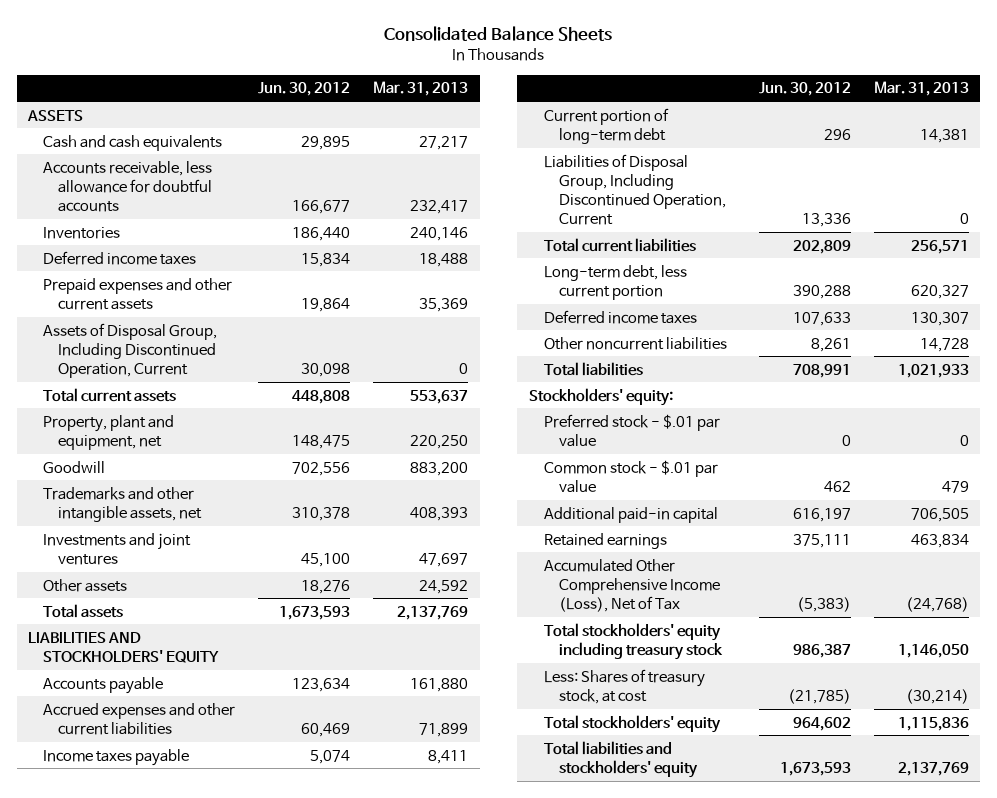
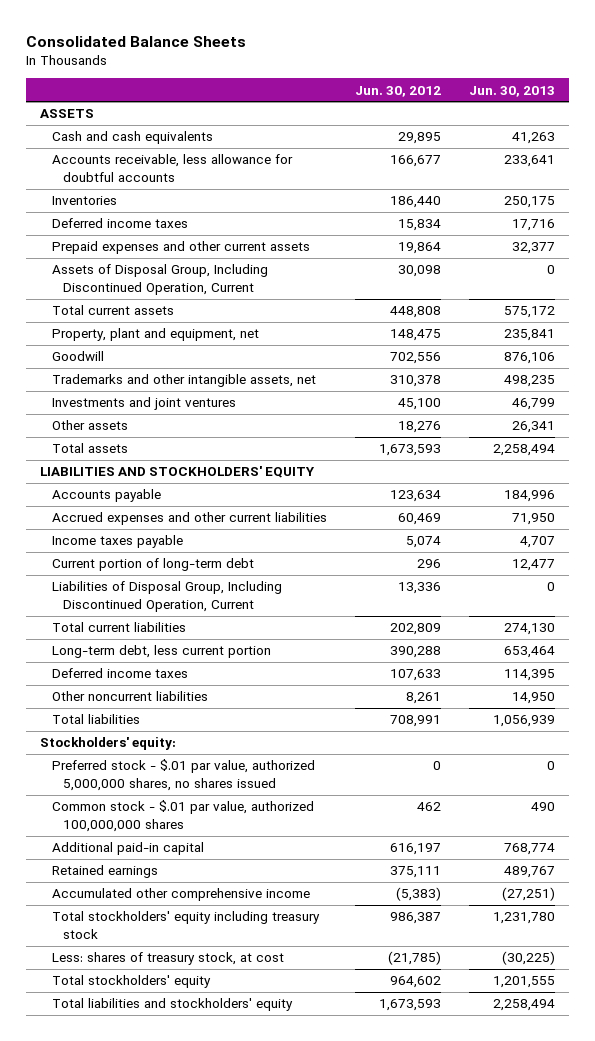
- | Jun. 30, 2012 | Mar. 31, 2013
+ | Jun. 30, 2012 | Jun. 30, 2013
- Preferred stock - $.01 par value | 0 | 0
- Common stock - $.01 par value | 462 | 479
+ Preferred stock - $.01 par value, authorized 5,000,000 shares, no shares issued | 0 | 0
+ Common stock - $.01 par value, authorized 100,000,000 shares | 462 | 490
- Accumulated Other Comprehensive Income (Loss), Net of Tax | (5,383) | (24,768)
+ Accumulated other comprehensive income | (5,383) | (27,251)
- Less: Shares of treasury stock, at cost | (21,785) | (30,214)
+ Less: shares of treasury stock, at cost | (21,785) | (30,225)

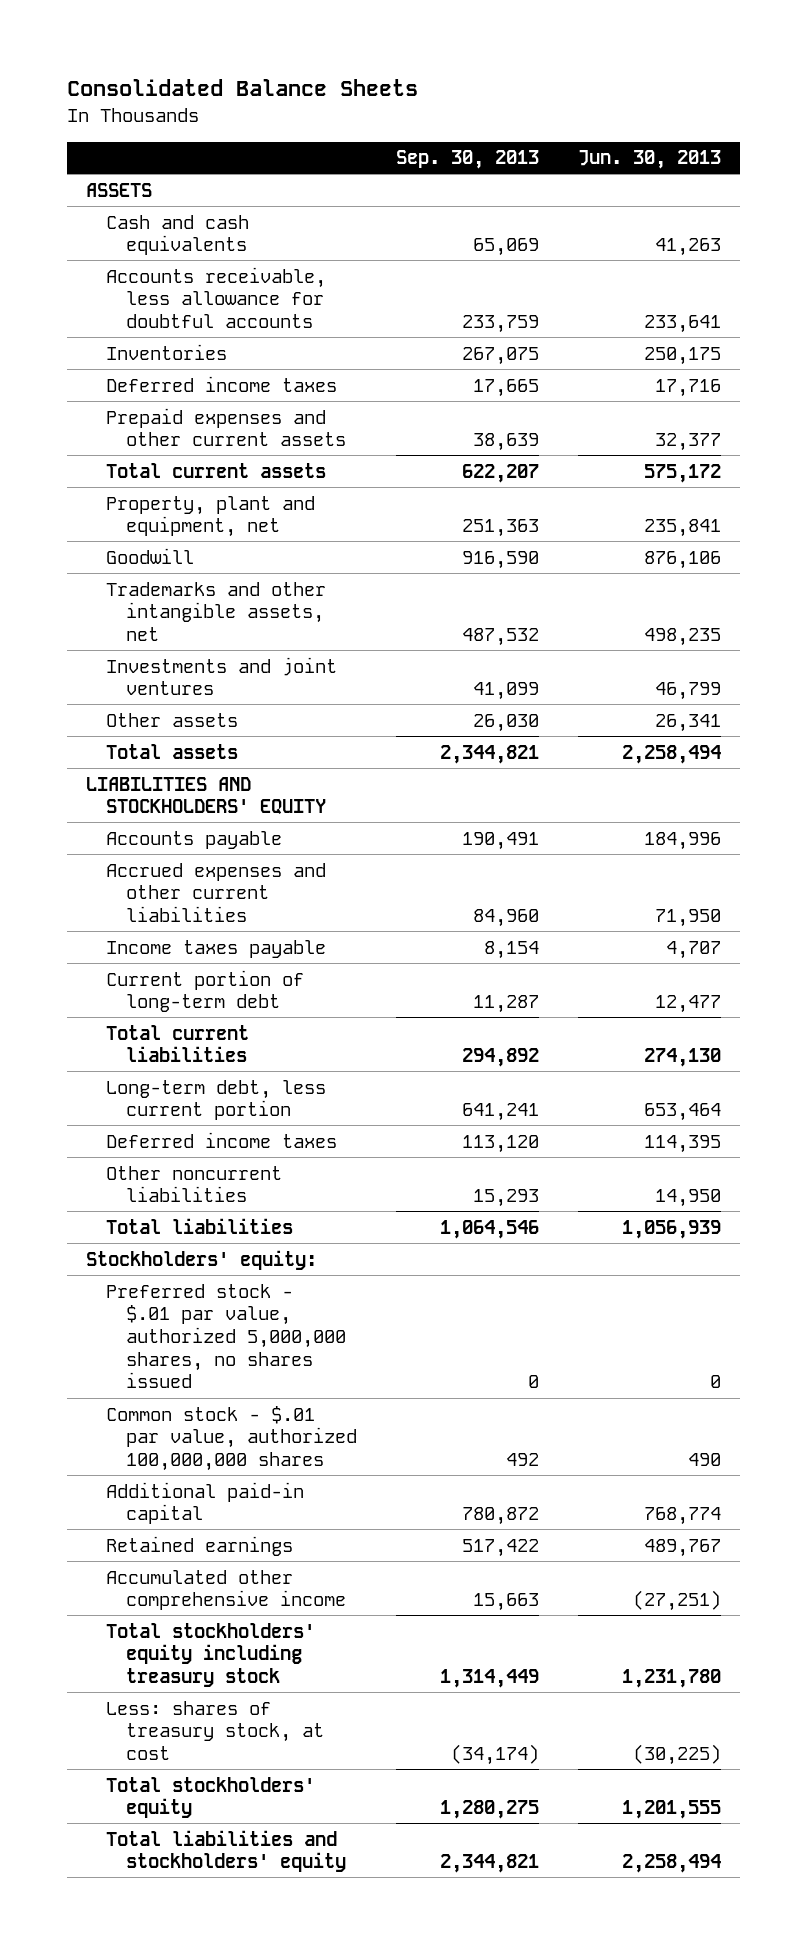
- | Jun. 30, 2012 | Jun. 30, 2013
+ | Sep. 30, 2013 | Jun. 30, 2013
- Assets of Disposal Group, Including Discontinued Operation, Current | 30,098 | 0
- Liabilities of Disposal Group, Including Discontinued Operation, Current | 13,336 | 0

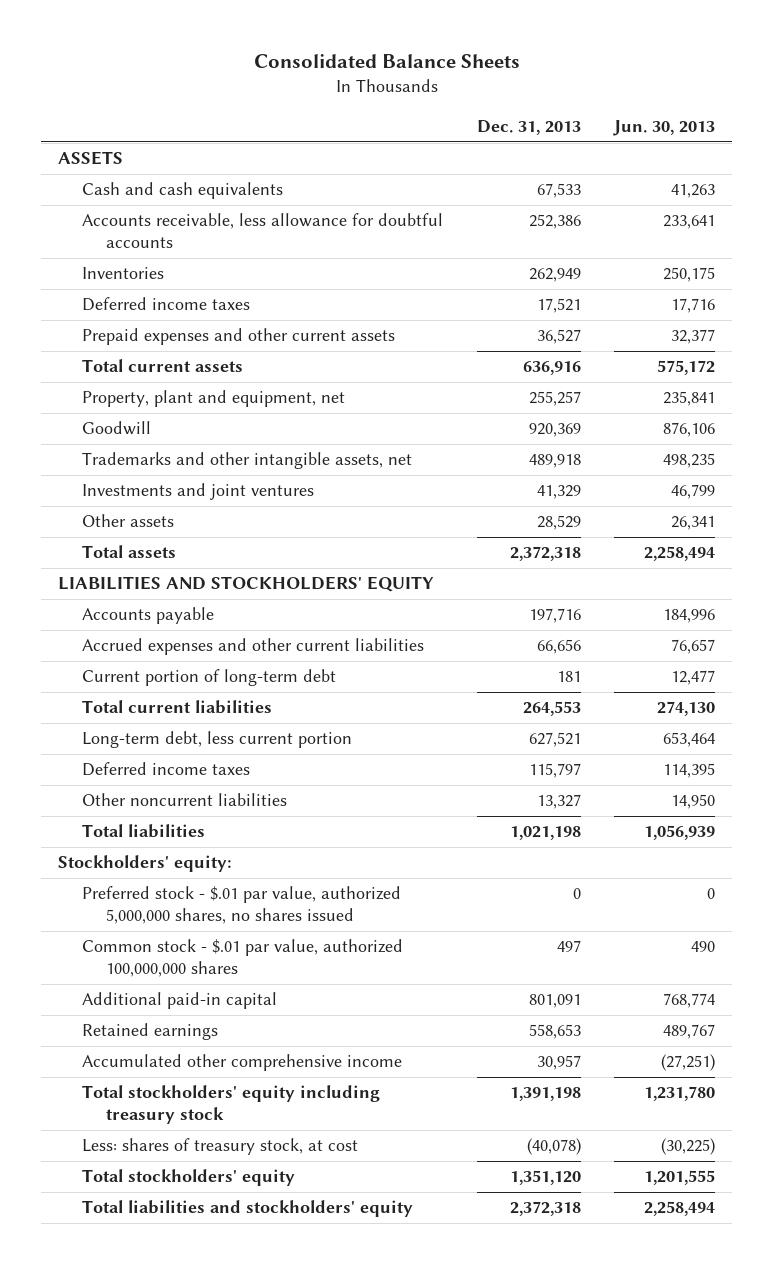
- | Sep. 30, 2013 | Jun. 30, 2013
+ | Dec. 31, 2013 | Jun. 30, 2013
- Accrued expenses and other current liabilities | 84,960 | 71,950
- Income taxes payable | 8,154 | 4,707
+ Accrued expenses and other current liabilities | 66,656 | 76,657

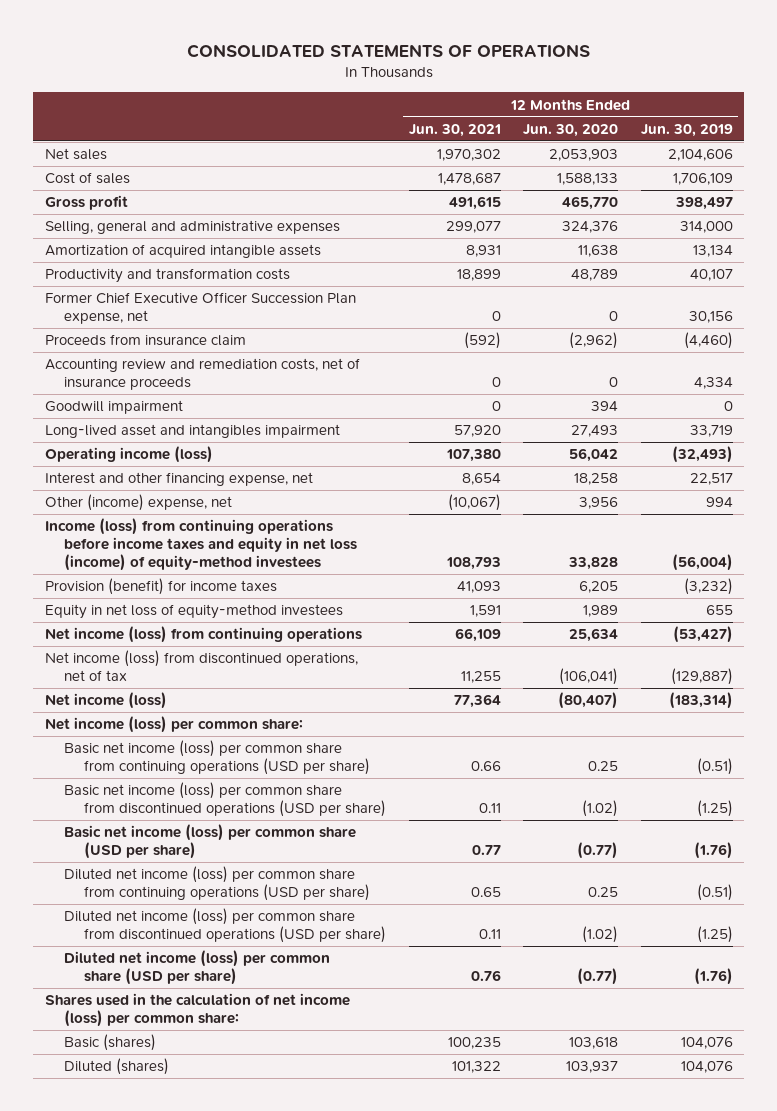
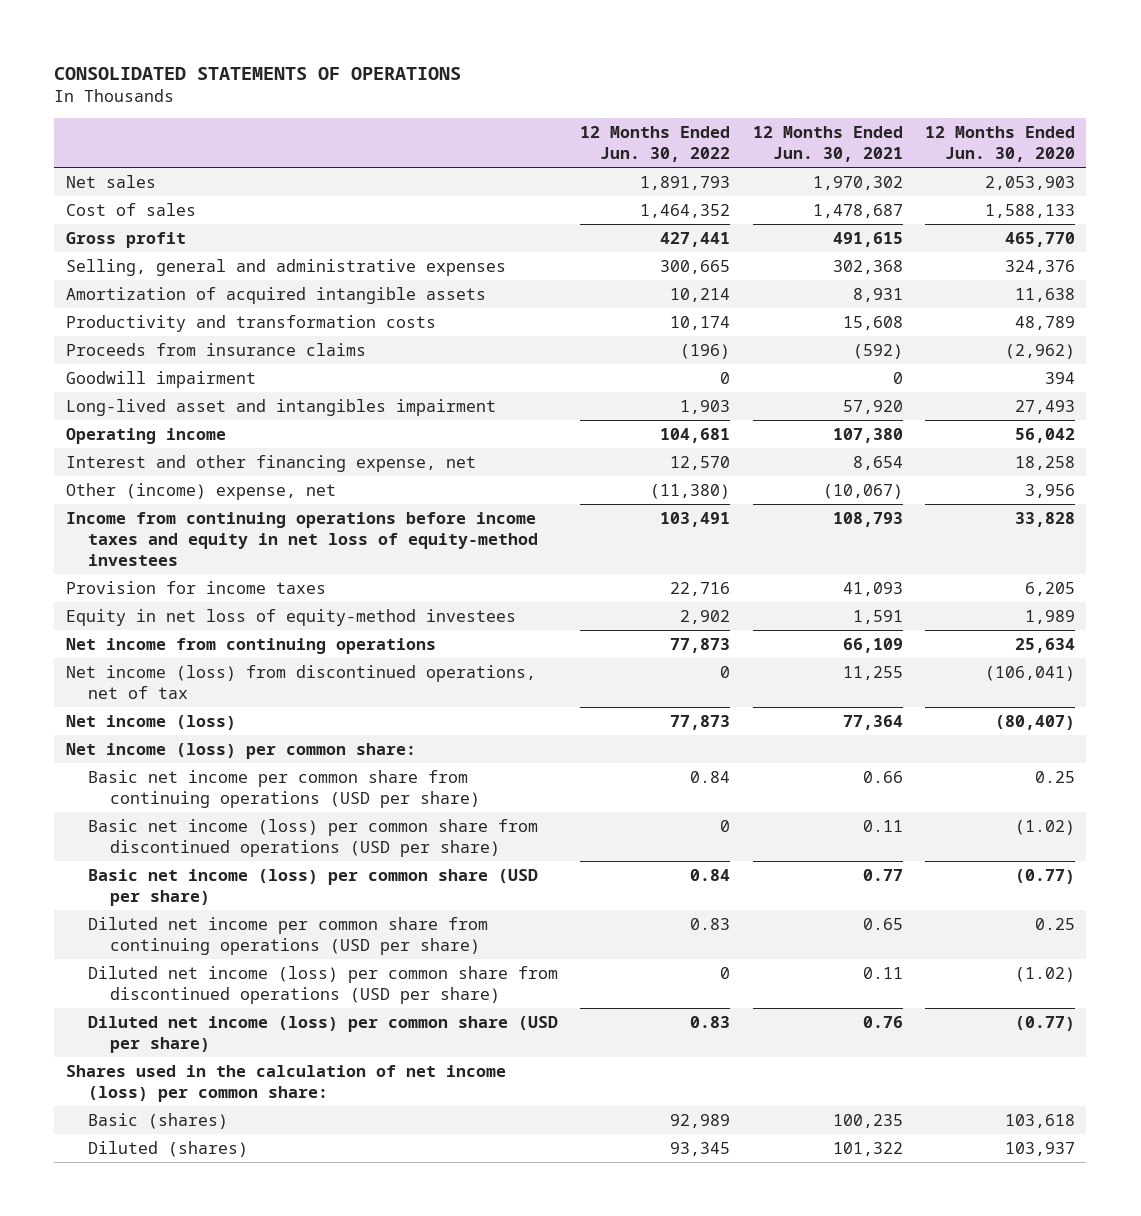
- | 12 Months Ended Jun. 30, 2021 | 12 Months Ended Jun. 30, 2020 | 12 Months Ended Jun. 30, 2019
+ | 12 Months Ended Jun. 30, 2022 | 12 Months Ended Jun. 30, 2021 | 12 Months Ended Jun. 30, 2020
- Selling, general and administrative expenses | 299,077 | 324,376 | 314,000
+ Selling, general and administrative expenses | 300,665 | 302,368 | 324,376
- Productivity and transformation costs | 18,899 | 48,789 | 40,107
- Former Chief Executive Officer Succession Plan expense, net | 0 | 0 | 30,156
- Proceeds from insurance claim | (592) | (2,962) | (4,460)
- Accounting review and remediation costs, net of insurance proceeds | 0 | 0 | 4,334
+ Productivity and transformation costs | 10,174 | 15,608 | 48,789
+ Proceeds from insurance claims | (196) | (592) | (2,962)
- Operating income (loss) | 107,380 | 56,042 | (32,493)
+ Operating income | 104,681 | 107,380 | 56,042
- Income (loss) from continuing operations before income taxes and equity in net loss (income) of equity-method investees | 108,793 | 33,828 | (56,004)
- Provision (benefit) for income taxes | 41,093 | 6,205 | (3,232)
+ Income from continuing operations before income taxes and equity in net loss of equity-method investees | 103,491 | 108,793 | 33,828
+ Provision for income taxes | 22,716 | 41,093 | 6,205
- Net income (loss) from continuing operations | 66,109 | 25,634 | (53,427)
+ Net income from continuing operations | 77,873 | 66,109 | 25,634
- Basic net income (loss) per common share from continuing operations (USD per share) | 0.66 | 0.25 | (0.51)
+ Basic net income per common share from continuing operations (USD per share) | 0.84 | 0.66 | 0.25
- Diluted net income (loss) per common share from continuing operations (USD per share) | 0.65 | 0.25 | (0.51)
+ Diluted net income per common share from continuing operations (USD per share) | 0.83 | 0.65 | 0.25

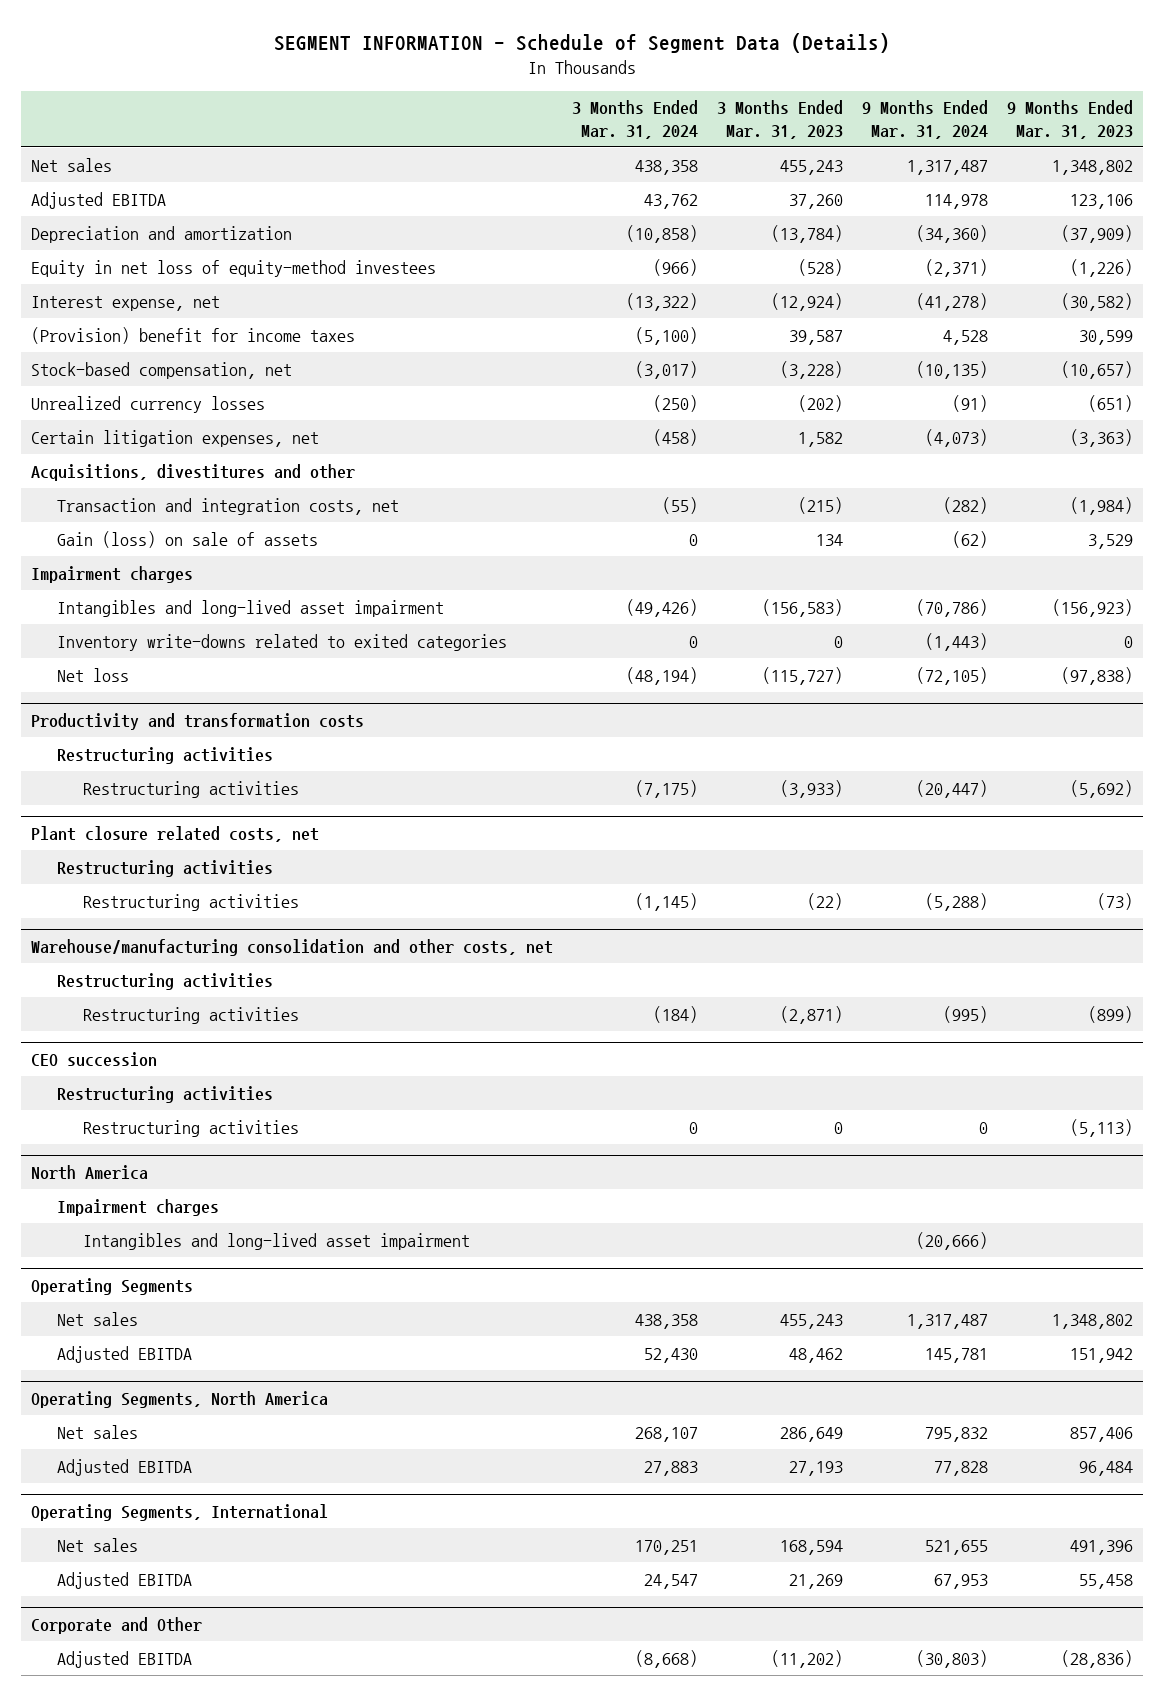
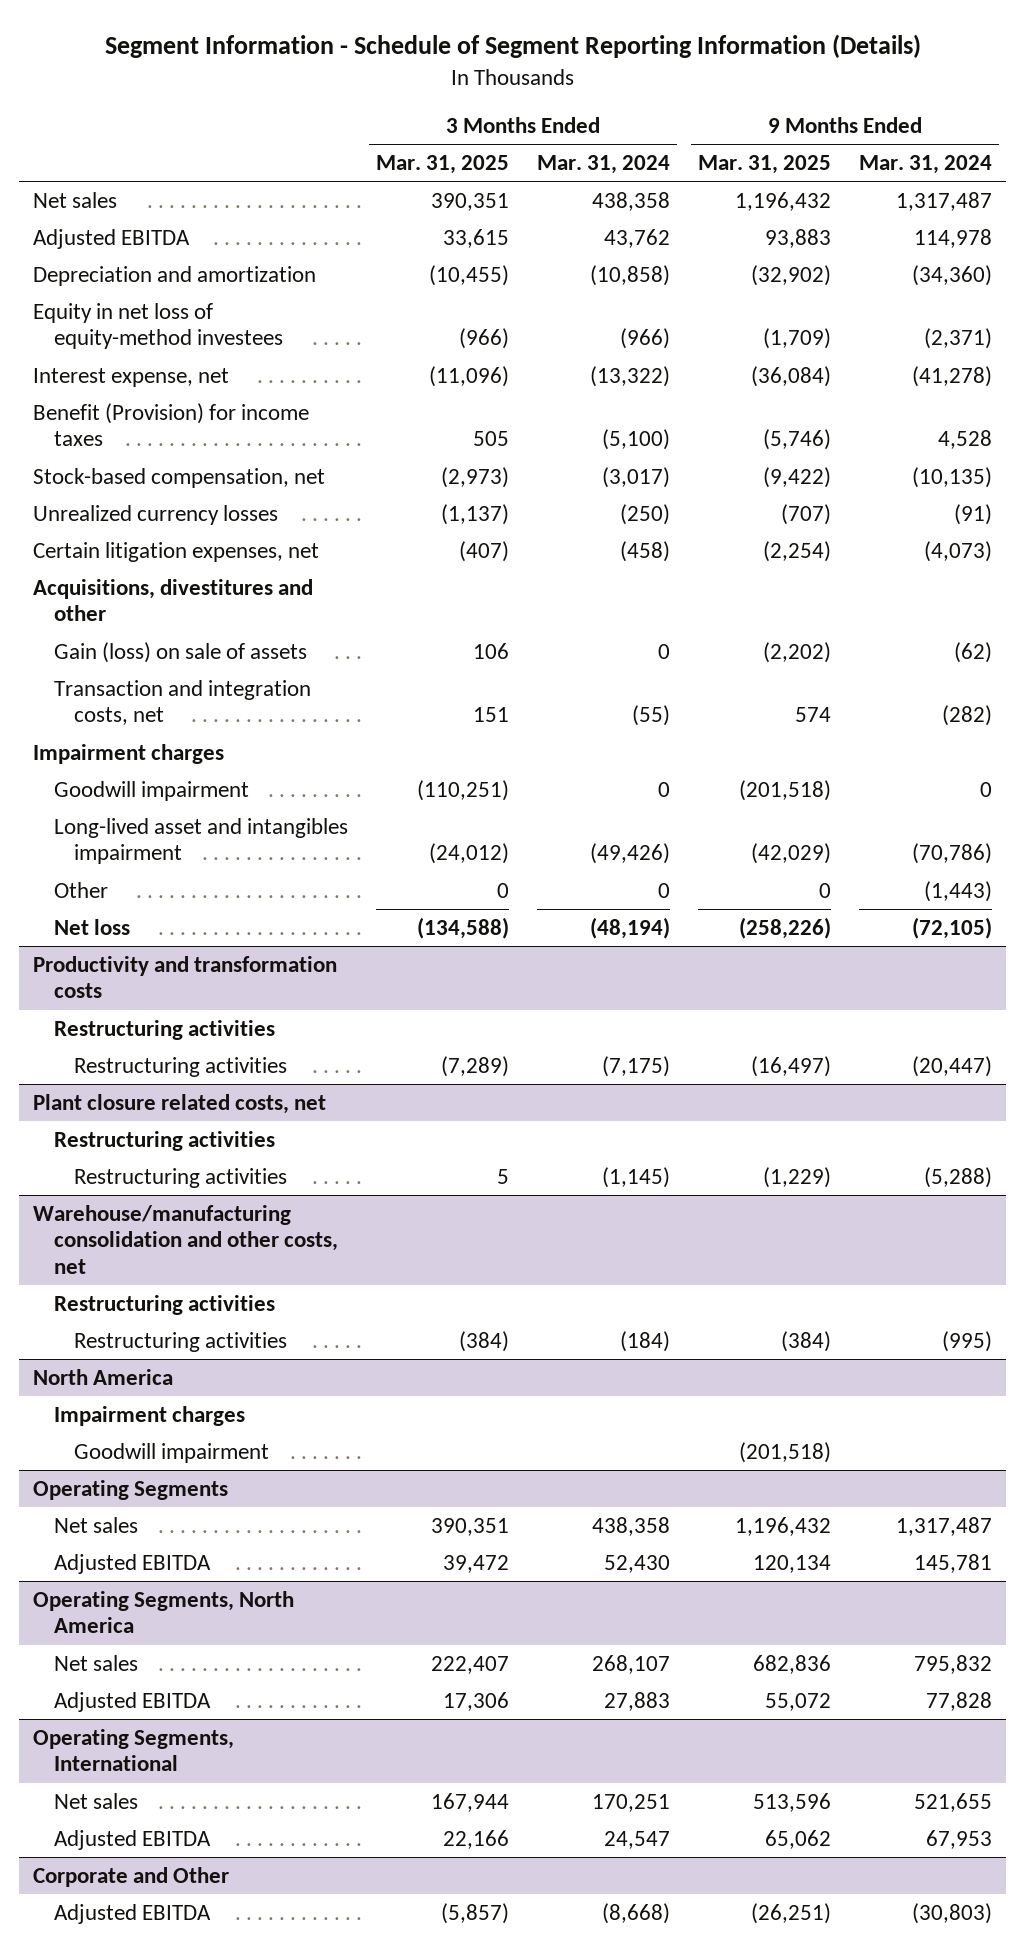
- SEGMENT INFORMATION - Schedule of Segment Data (Details)
+ Segment Information - Schedule of Segment Reporting Information (Details)
- | 3 Months Ended Mar. 31, 2024 | 3 Months Ended Mar. 31, 2023 | 9 Months Ended Mar. 31, 2024 | 9 Months Ended Mar. 31, 2023
+ | 3 Months Ended Mar. 31, 2025 | 3 Months Ended Mar. 31, 2024 | 9 Months Ended Mar. 31, 2025 | 9 Months Ended Mar. 31, 2024
- (Provision) benefit for income taxes | (5,100) | 39,587 | 4,528 | 30,599
+ Benefit (Provision) for income taxes | 505 | (5,100) | (5,746) | 4,528
moved down: Transaction and integration costs, net | 151 | (55) | 574 | (282)
- Intangibles and long-lived asset impairment | (49,426) | (156,583) | (70,786) | (156,923)
- Inventory write-downs related to exited categories | 0 | 0 | (1,443) | 0
+ Goodwill impairment | (110,251) | 0 | (201,518) | 0
+ Long-lived asset and intangibles impairment | (24,012) | (49,426) | (42,029) | (70,786)
+ Other | 0 | 0 | 0 | (1,443)
- CEO succession
- Restructuring activities
- Restructuring activities | 0 | 0 | 0 | (5,113)
@ North America
- Intangibles and long-lived asset impairment | | | (20,666) |
+ Goodwill impairment | | | (201,518) |

